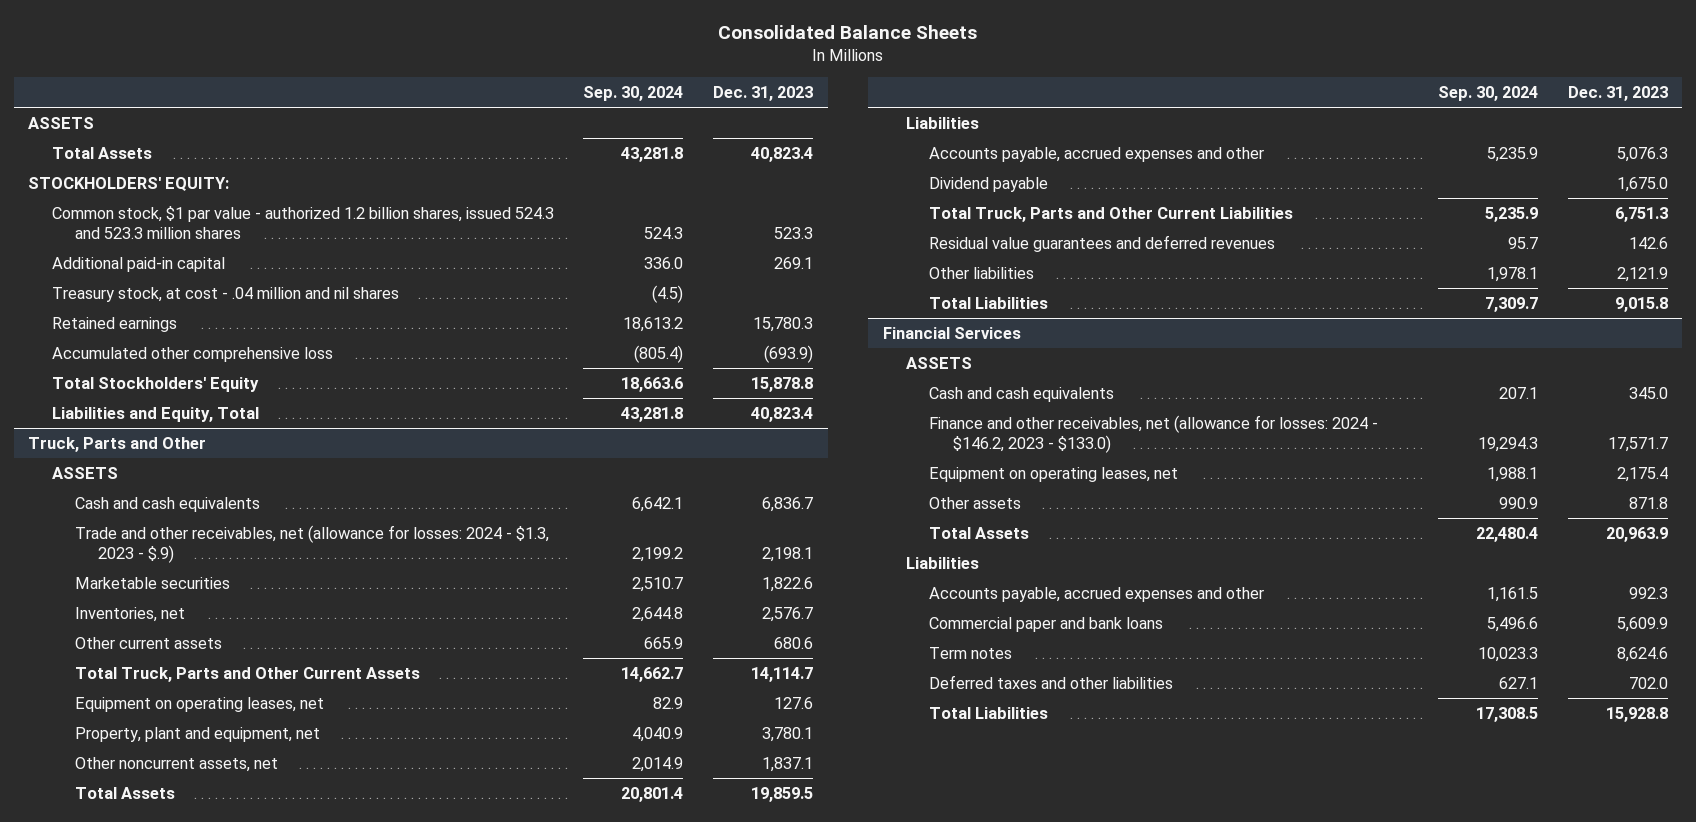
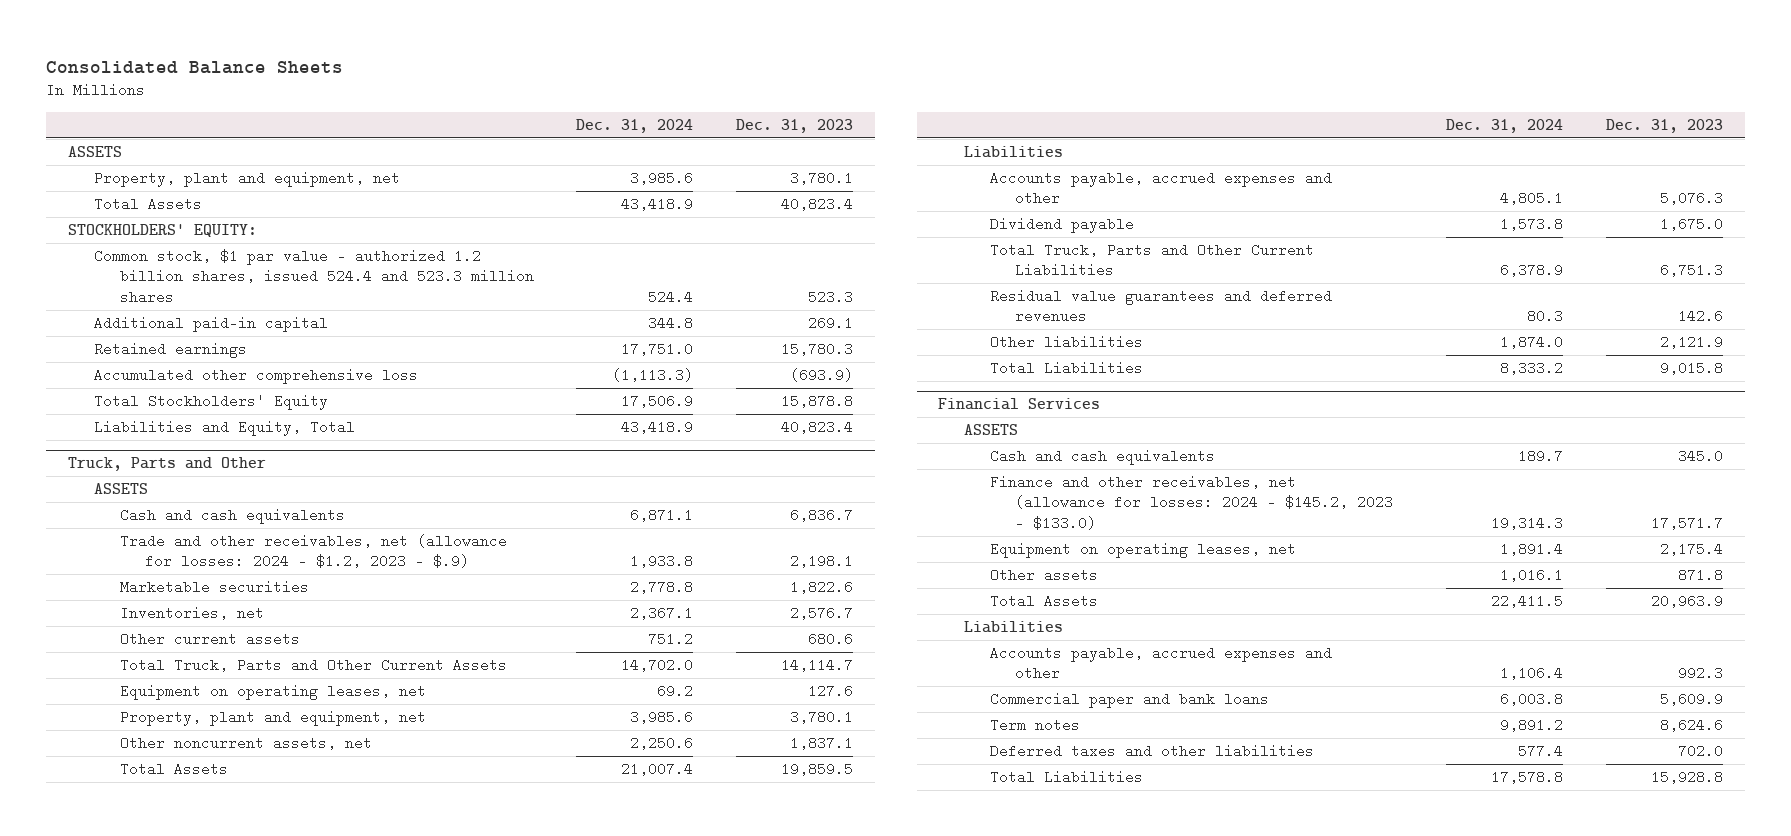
- | Sep. 30, 2024 | Dec. 31, 2023
+ | Dec. 31, 2024 | Dec. 31, 2023
+ Property, plant and equipment, net | 3,985.6 | 3,780.1
- Common stock, $1 par value - authorized 1.2 billion shares, issued 524.3 and 523.3 million shares | 524.3 | 523.3
+ Common stock, $1 par value - authorized 1.2 billion shares, issued 524.4 and 523.3 million shares | 524.4 | 523.3
- Treasury stock, at cost - .04 million and nil shares | (4.5) |
@ Truck, Parts and Other
- Trade and other receivables, net (allowance for losses: 2024 - $1.3, 2023 - $.9) | 2,199.2 | 2,198.1
+ Trade and other receivables, net (allowance for losses: 2024 - $1.2, 2023 - $.9) | 1,933.8 | 2,198.1
@ Financial Services
- Finance and other receivables, net (allowance for losses: 2024 - $146.2, 2023 - $133.0) | 19,294.3 | 17,571.7
+ Finance and other receivables, net (allowance for losses: 2024 - $145.2, 2023 - $133.0) | 19,314.3 | 17,571.7

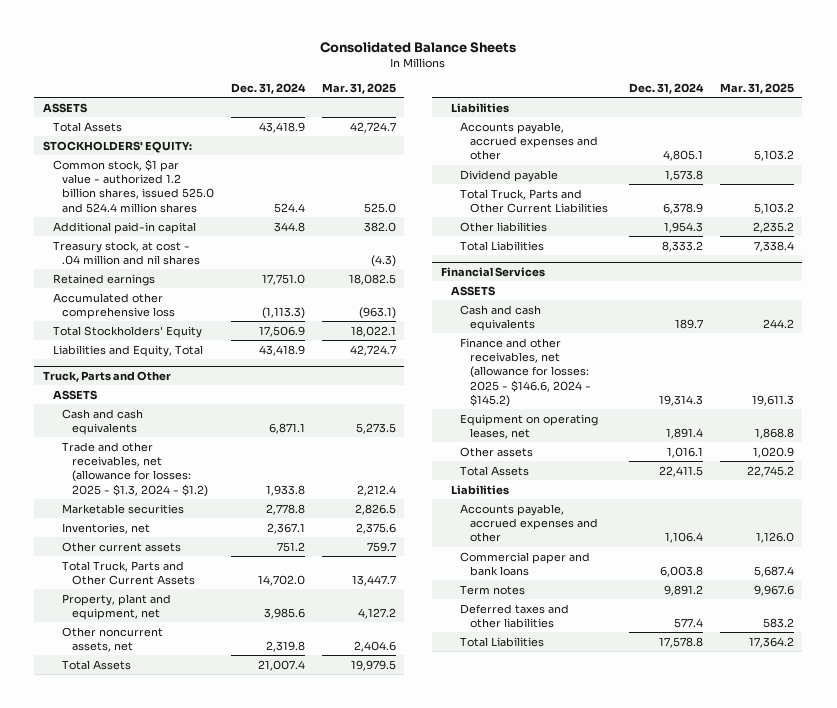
- | Dec. 31, 2024 | Dec. 31, 2023
+ | Dec. 31, 2024 | Mar. 31, 2025
- Property, plant and equipment, net | 3,985.6 | 3,780.1
- Common stock, $1 par value - authorized 1.2 billion shares, issued 524.4 and 523.3 million shares | 524.4 | 523.3
+ Common stock, $1 par value - authorized 1.2 billion shares, issued 525.0 and 524.4 million shares | 524.4 | 525.0
+ Treasury stock, at cost - .04 million and nil shares | | (4.3)
@ Truck, Parts and Other
- Trade and other receivables, net (allowance for losses: 2024 - $1.2, 2023 - $.9) | 1,933.8 | 2,198.1
+ Trade and other receivables, net (allowance for losses: 2025 - $1.3, 2024 - $1.2) | 1,933.8 | 2,212.4
- Equipment on operating leases, net | 69.2 | 127.6
- Other noncurrent assets, net | 2,250.6 | 1,837.1
+ Other noncurrent assets, net | 2,319.8 | 2,404.6
- Residual value guarantees and deferred revenues | 80.3 | 142.6
- Other liabilities | 1,874.0 | 2,121.9
+ Other liabilities | 1,954.3 | 2,235.2
@ Financial Services
- Finance and other receivables, net (allowance for losses: 2024 - $145.2, 2023 - $133.0) | 19,314.3 | 17,571.7
+ Finance and other receivables, net (allowance for losses: 2025 - $146.6, 2024 - $145.2) | 19,314.3 | 19,611.3

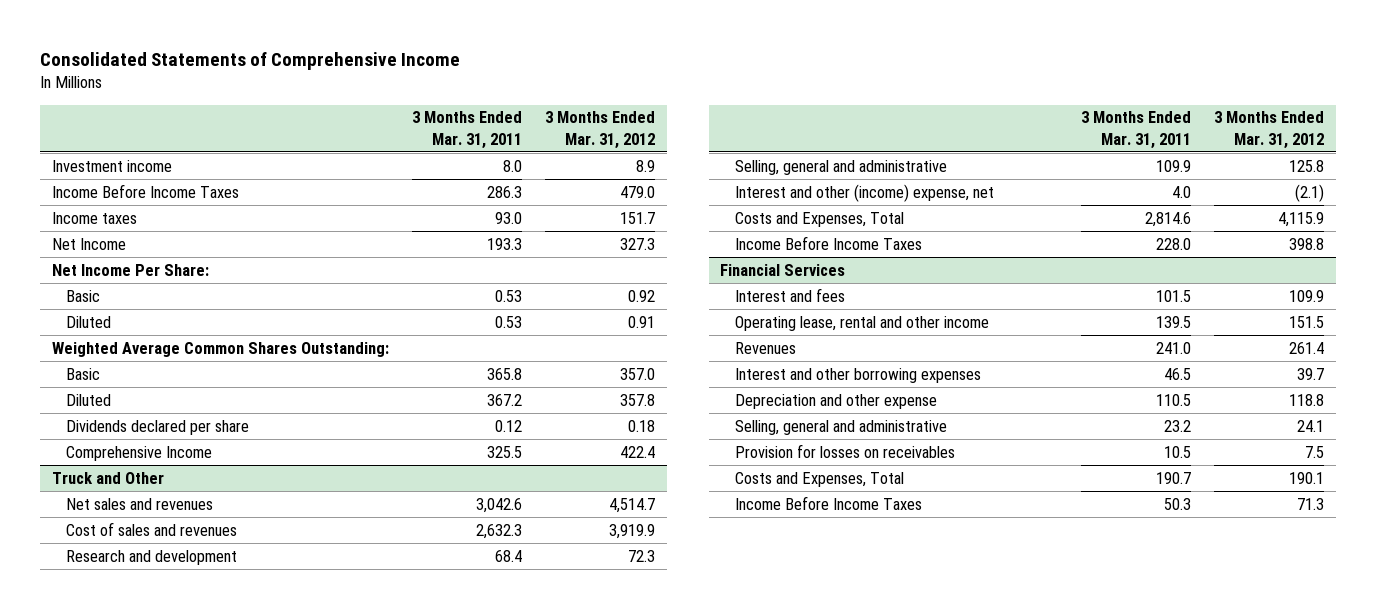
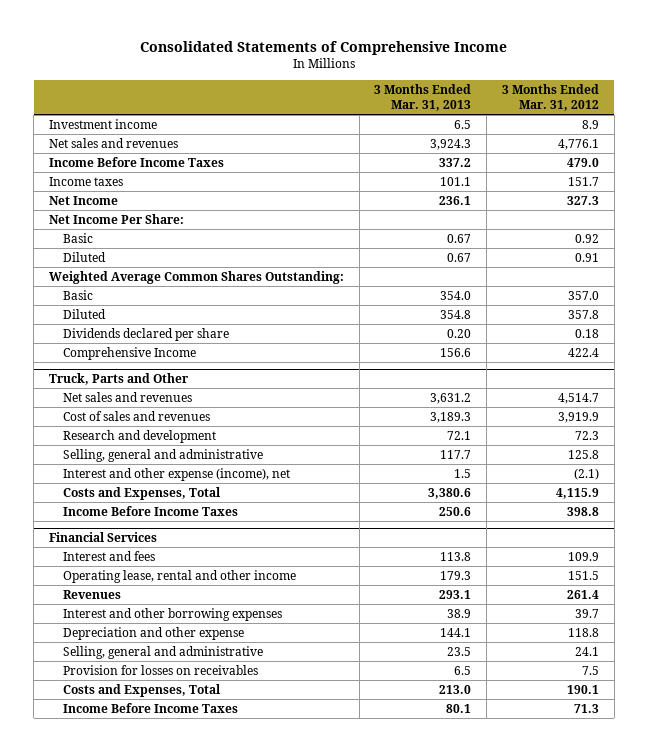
- | 3 Months Ended Mar. 31, 2011 | 3 Months Ended Mar. 31, 2012
+ | 3 Months Ended Mar. 31, 2013 | 3 Months Ended Mar. 31, 2012
+ Net sales and revenues | 3,924.3 | 4,776.1
- Truck and Other
+ Truck, Parts and Other
- Interest and other (income) expense, net | 4.0 | (2.1)
+ Interest and other expense (income), net | 1.5 | (2.1)

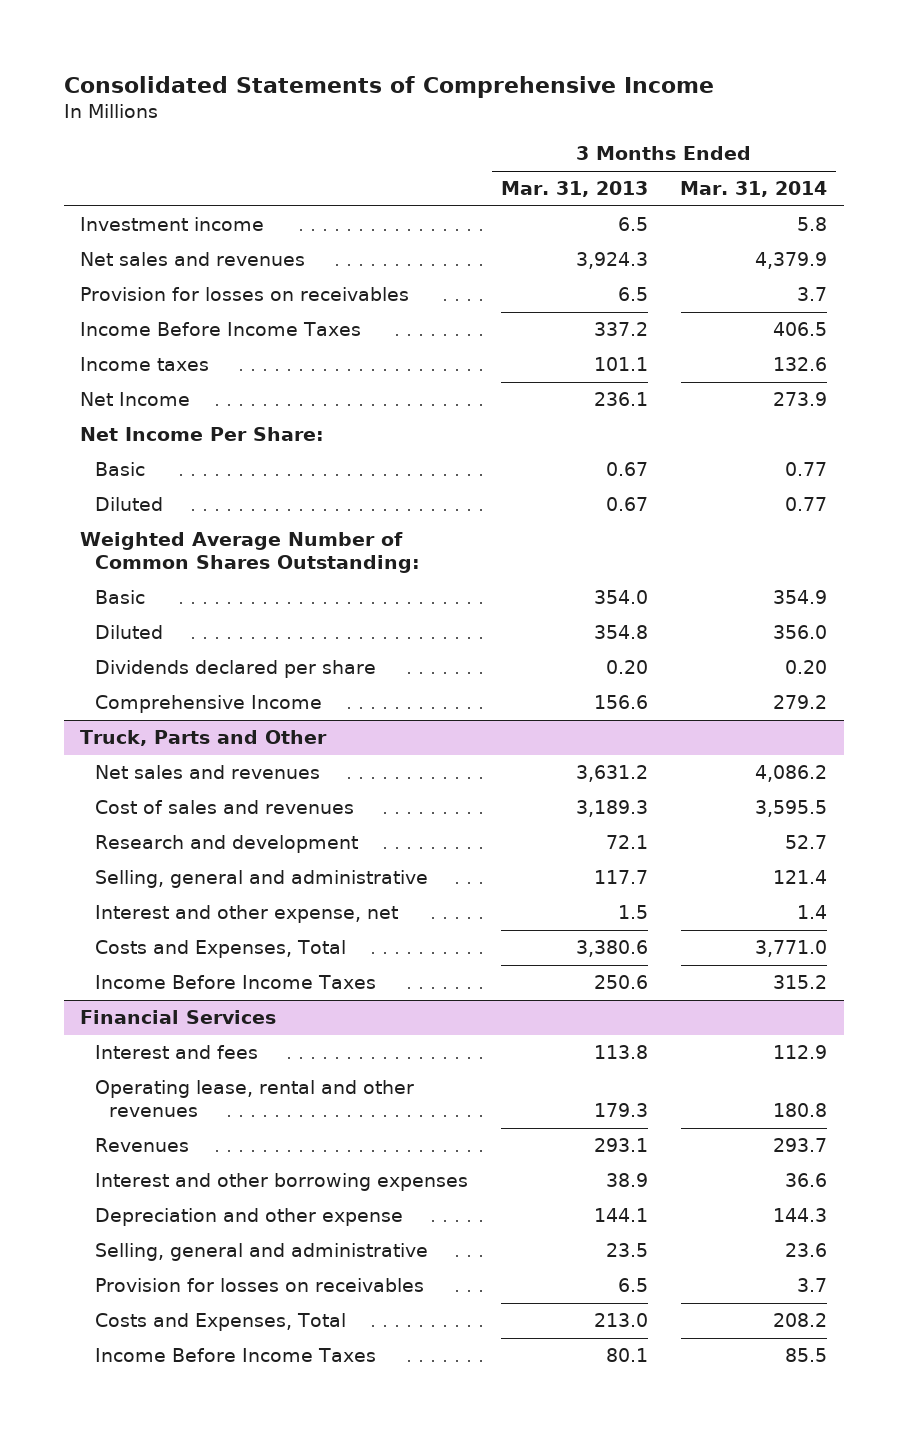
- | 3 Months Ended Mar. 31, 2013 | 3 Months Ended Mar. 31, 2012
+ | 3 Months Ended Mar. 31, 2013 | 3 Months Ended Mar. 31, 2014
+ Provision for losses on receivables | 6.5 | 3.7
- Weighted Average Common Shares Outstanding:
+ Weighted Average Number of Common Shares Outstanding:
@ Truck, Parts and Other
- Interest and other expense (income), net | 1.5 | (2.1)
+ Interest and other expense, net | 1.5 | 1.4
@ Financial Services
- Operating lease, rental and other income | 179.3 | 151.5
+ Operating lease, rental and other revenues | 179.3 | 180.8

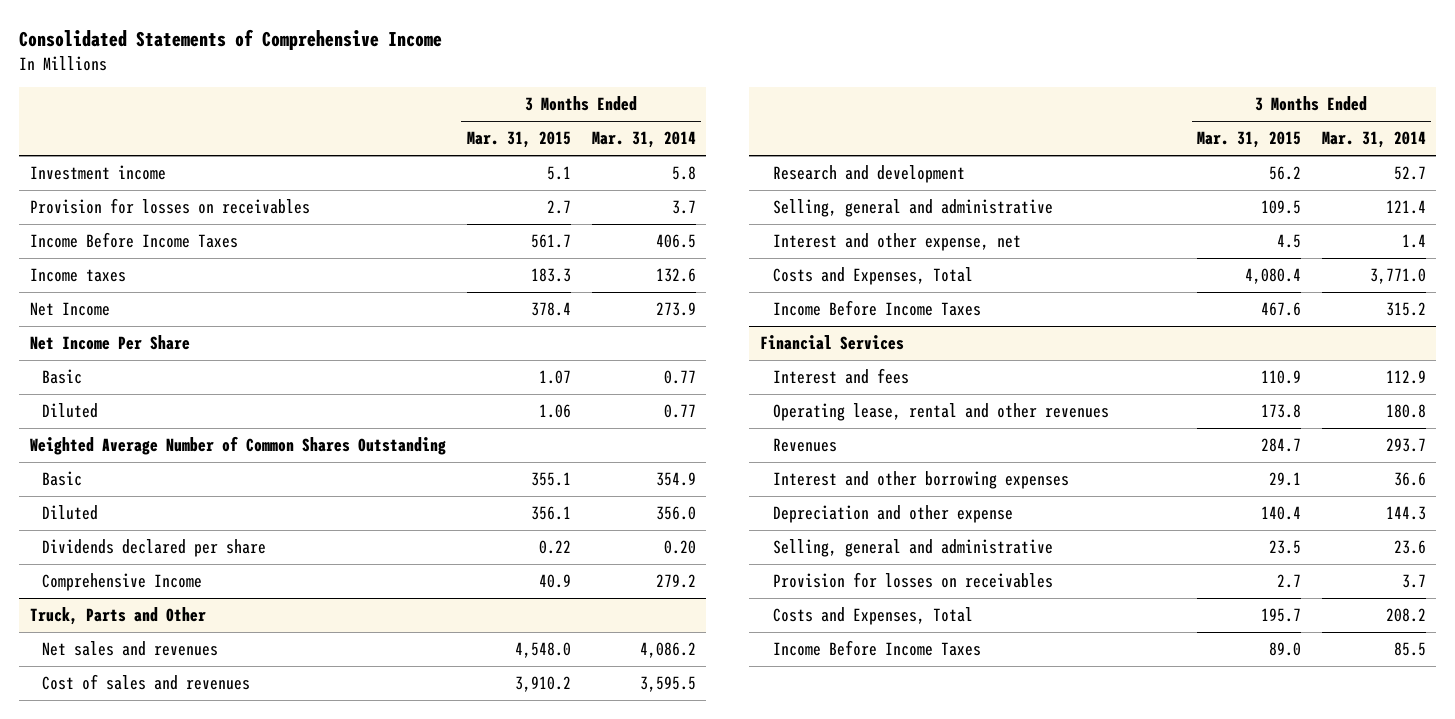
- | 3 Months Ended Mar. 31, 2013 | 3 Months Ended Mar. 31, 2014
+ | 3 Months Ended Mar. 31, 2015 | 3 Months Ended Mar. 31, 2014
- Net sales and revenues | 3,924.3 | 4,379.9
- Net Income Per Share:
+ Net Income Per Share
- Weighted Average Number of Common Shares Outstanding:
+ Weighted Average Number of Common Shares Outstanding

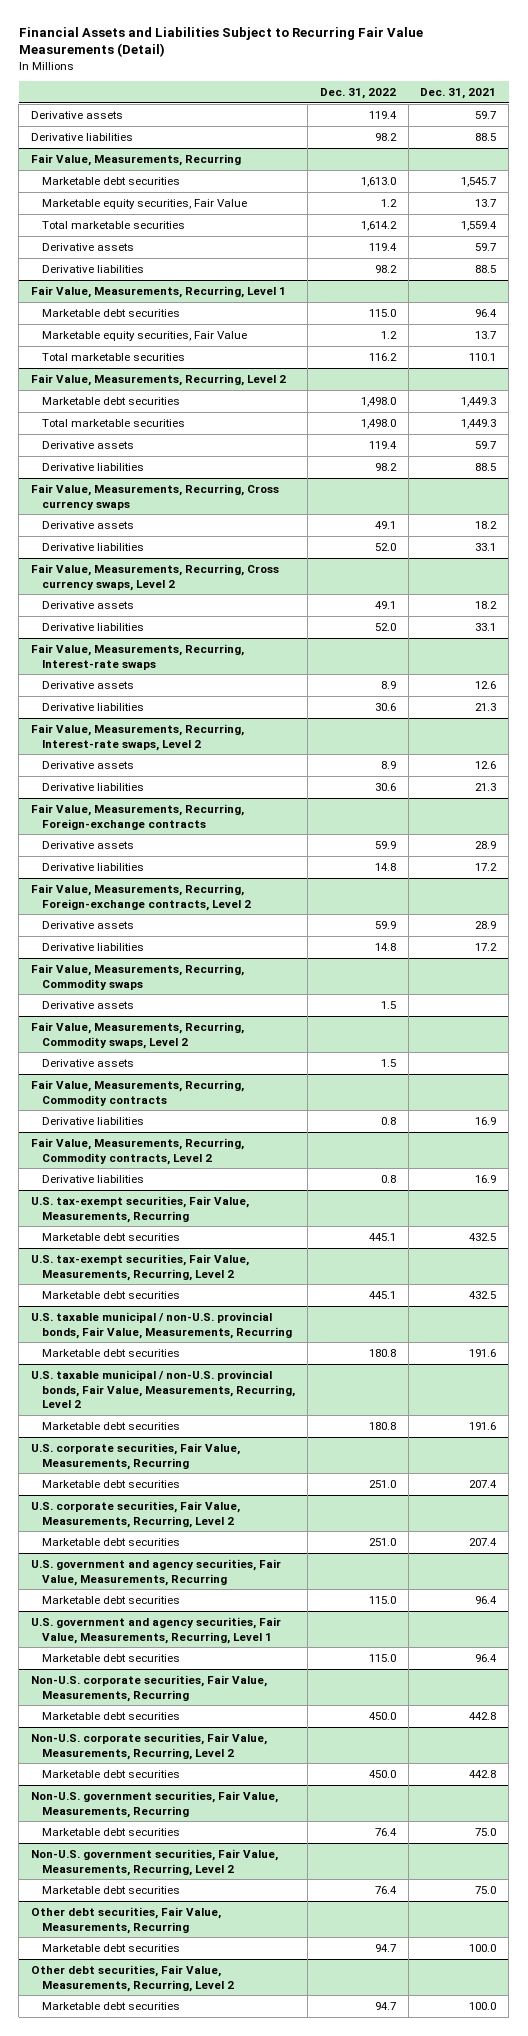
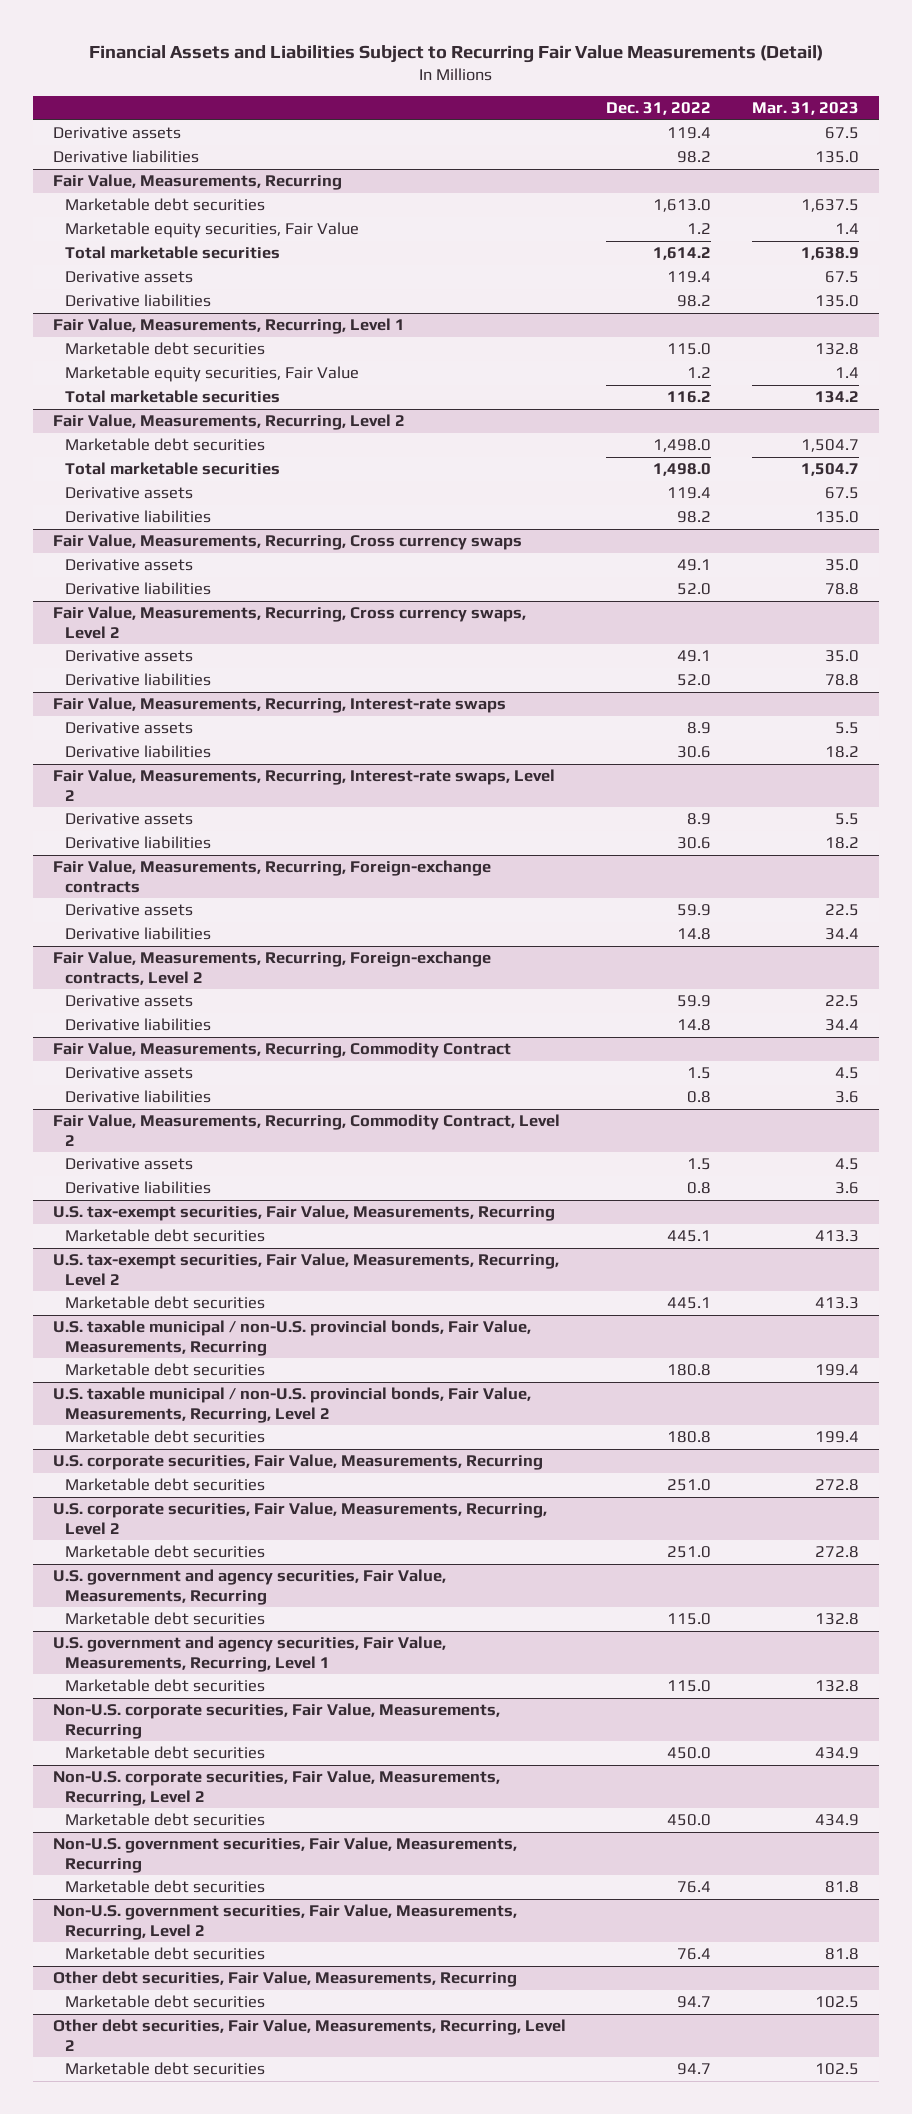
- | Dec. 31, 2022 | Dec. 31, 2021
+ | Dec. 31, 2022 | Mar. 31, 2023
- Fair Value, Measurements, Recurring, Commodity swaps
- Derivative assets | 1.5 |
- Fair Value, Measurements, Recurring, Commodity swaps, Level 2
+ Fair Value, Measurements, Recurring, Commodity Contract
- Fair Value, Measurements, Recurring, Commodity contracts
- Fair Value, Measurements, Recurring, Commodity contracts, Level 2
+ Fair Value, Measurements, Recurring, Commodity Contract, Level 2
+ Derivative assets | 1.5 | 4.5

